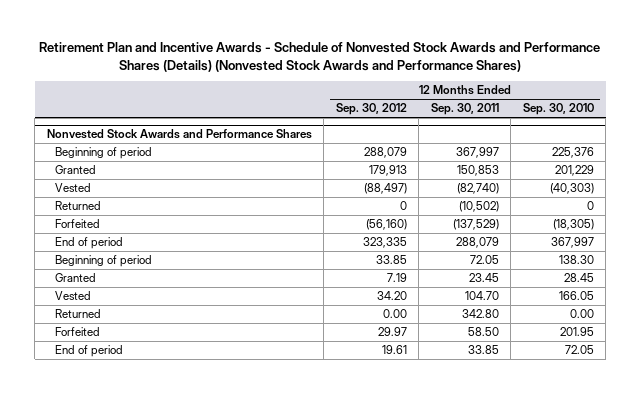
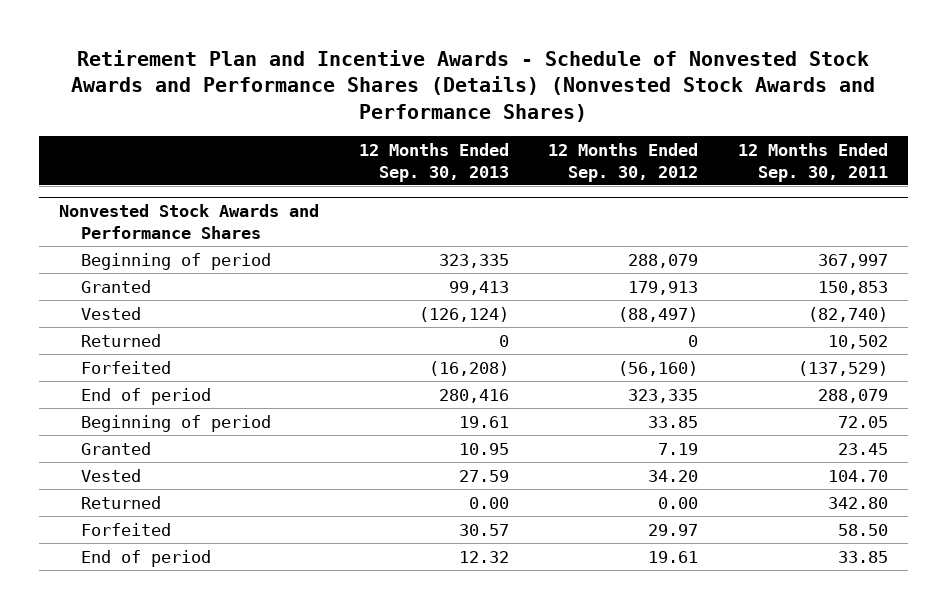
- | 12 Months Ended Sep. 30, 2012 | 12 Months Ended Sep. 30, 2011 | 12 Months Ended Sep. 30, 2010
+ | 12 Months Ended Sep. 30, 2013 | 12 Months Ended Sep. 30, 2012 | 12 Months Ended Sep. 30, 2011
@ Nonvested Stock Awards and Performance Shares
- Returned | 0 | (10,502) | 0
+ Returned | 0 | 0 | 10,502

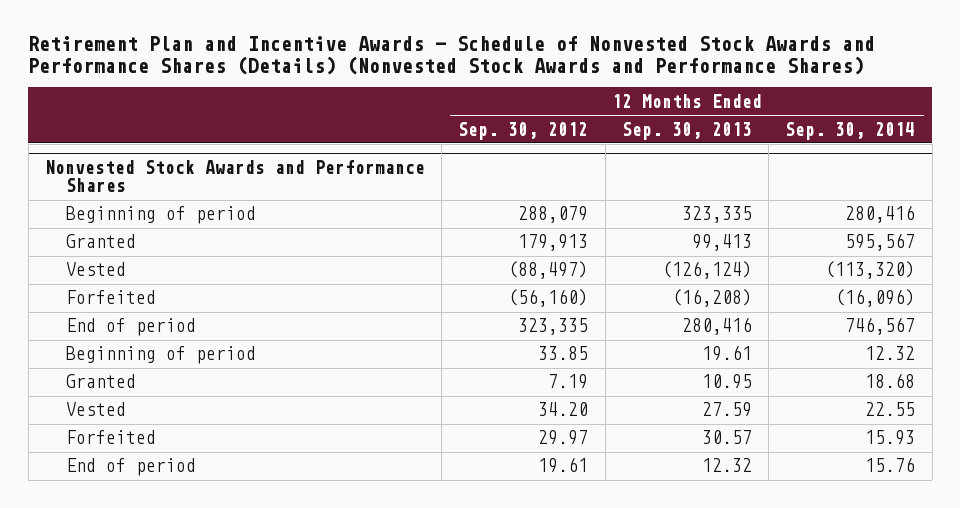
- | 12 Months Ended Sep. 30, 2013 | 12 Months Ended Sep. 30, 2012 | 12 Months Ended Sep. 30, 2011
+ | 12 Months Ended Sep. 30, 2012 | 12 Months Ended Sep. 30, 2013 | 12 Months Ended Sep. 30, 2014
@ Nonvested Stock Awards and Performance Shares
- Returned | 0 | 0 | 10,502
- Returned | 0.00 | 0.00 | 342.80

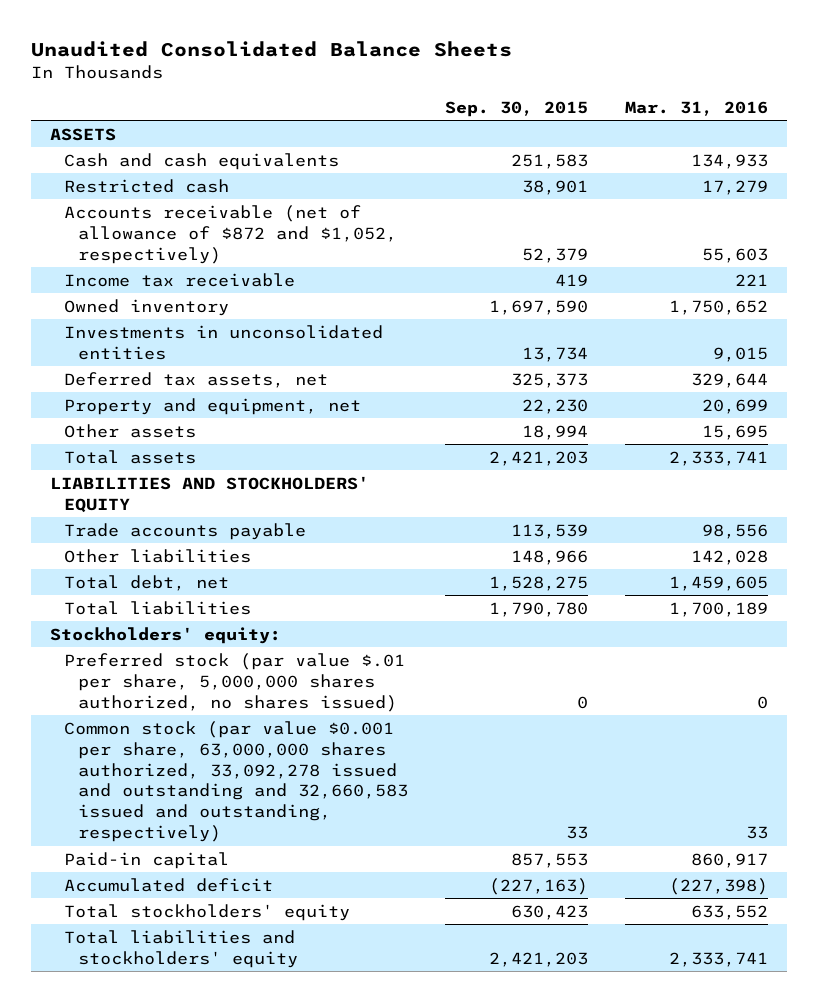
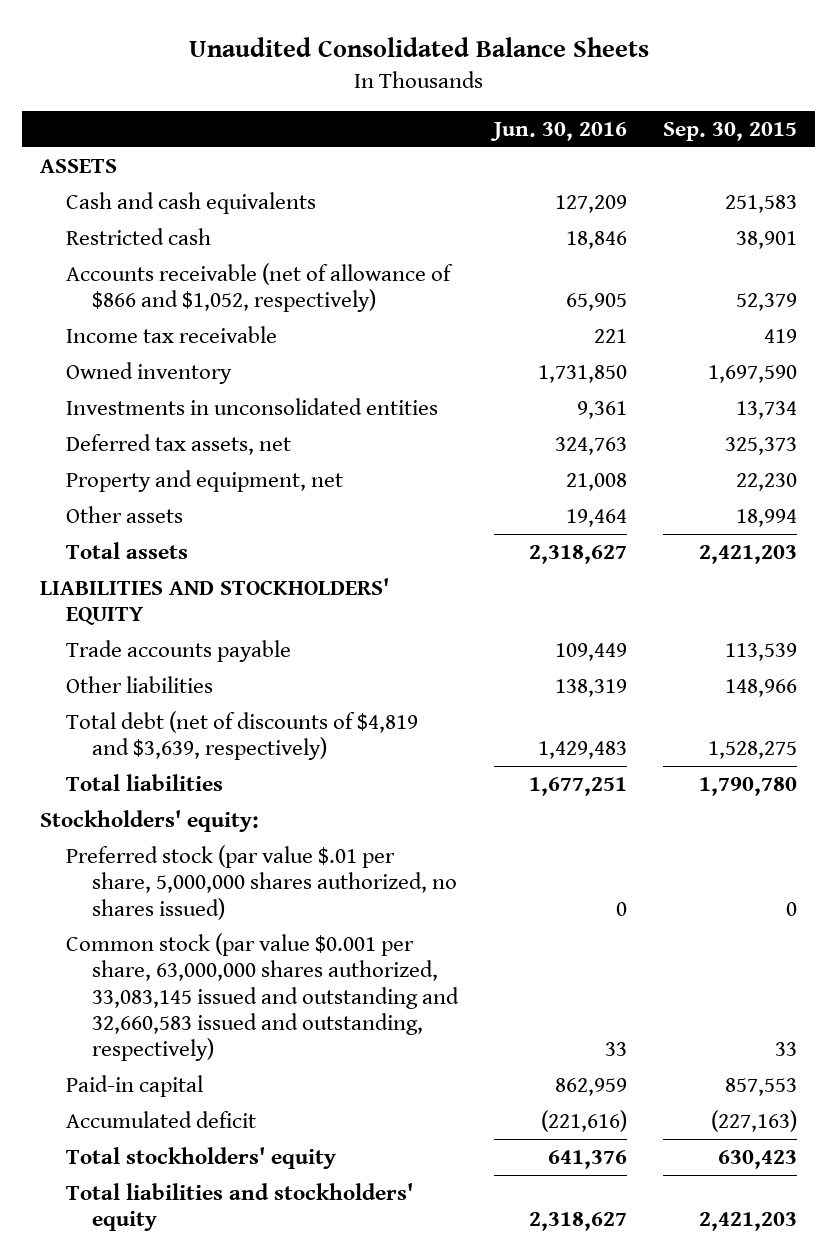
- | Sep. 30, 2015 | Mar. 31, 2016
+ | Jun. 30, 2016 | Sep. 30, 2015
- Accounts receivable (net of allowance of $872 and $1,052, respectively) | 52,379 | 55,603
+ Accounts receivable (net of allowance of $866 and $1,052, respectively) | 65,905 | 52,379
- Total debt, net | 1,528,275 | 1,459,605
+ Total debt (net of discounts of $4,819 and $3,639, respectively) | 1,429,483 | 1,528,275
- Common stock (par value $0.001 per share, 63,000,000 shares authorized, 33,092,278 issued and outstanding and 32,660,583 issued and outstanding, respectively) | 33 | 33
+ Common stock (par value $0.001 per share, 63,000,000 shares authorized, 33,083,145 issued and outstanding and 32,660,583 issued and outstanding, respectively) | 33 | 33

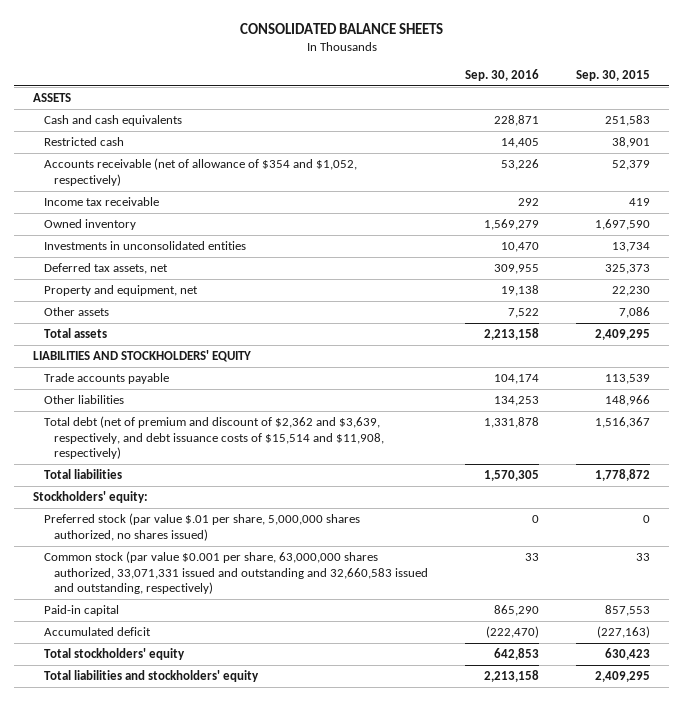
- Unaudited Consolidated Balance Sheets
+ CONSOLIDATED BALANCE SHEETS
- | Jun. 30, 2016 | Sep. 30, 2015
+ | Sep. 30, 2016 | Sep. 30, 2015
- Accounts receivable (net of allowance of $866 and $1,052, respectively) | 65,905 | 52,379
+ Accounts receivable (net of allowance of $354 and $1,052, respectively) | 53,226 | 52,379
- Other assets | 19,464 | 18,994
- Total assets | 2,318,627 | 2,421,203
+ Other assets | 7,522 | 7,086
+ Total assets | 2,213,158 | 2,409,295
- Total debt (net of discounts of $4,819 and $3,639, respectively) | 1,429,483 | 1,528,275
- Total liabilities | 1,677,251 | 1,790,780
+ Total debt (net of premium and discount of $2,362 and $3,639, respectively, and debt issuance costs of $15,514 and $11,908, respectively) | 1,331,878 | 1,516,367
+ Total liabilities | 1,570,305 | 1,778,872
- Common stock (par value $0.001 per share, 63,000,000 shares authorized, 33,083,145 issued and outstanding and 32,660,583 issued and outstanding, respectively) | 33 | 33
+ Common stock (par value $0.001 per share, 63,000,000 shares authorized, 33,071,331 issued and outstanding and 32,660,583 issued and outstanding, respectively) | 33 | 33
- Total liabilities and stockholders' equity | 2,318,627 | 2,421,203
+ Total liabilities and stockholders' equity | 2,213,158 | 2,409,295

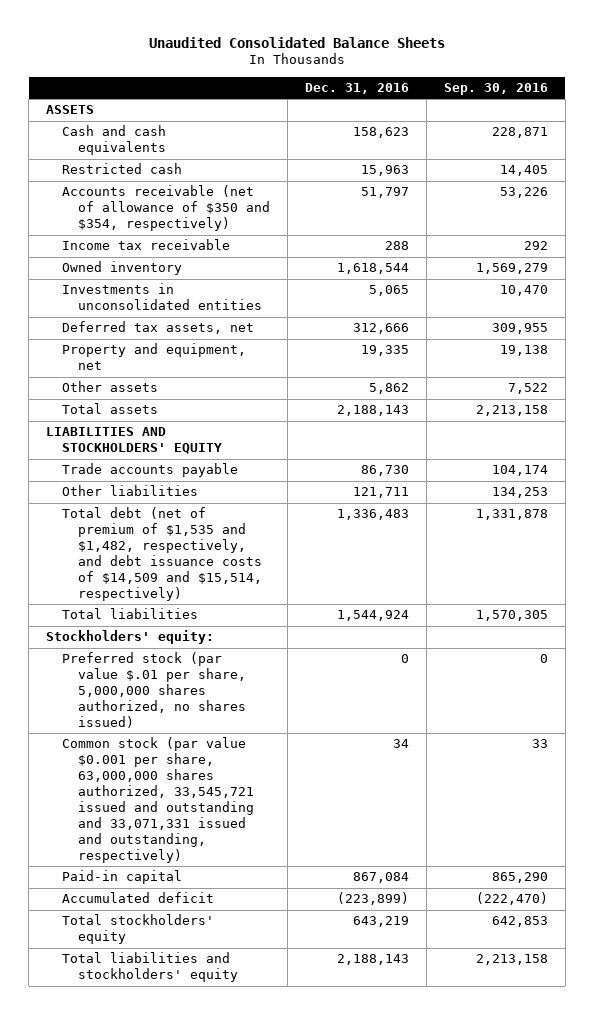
- CONSOLIDATED BALANCE SHEETS
+ Unaudited Consolidated Balance Sheets
- | Sep. 30, 2016 | Sep. 30, 2015
+ | Dec. 31, 2016 | Sep. 30, 2016
- Accounts receivable (net of allowance of $354 and $1,052, respectively) | 53,226 | 52,379
+ Accounts receivable (net of allowance of $350 and $354, respectively) | 51,797 | 53,226
- Total debt (net of premium and discount of $2,362 and $3,639, respectively, and debt issuance costs of $15,514 and $11,908, respectively) | 1,331,878 | 1,516,367
+ Total debt (net of premium of $1,535 and $1,482, respectively, and debt issuance costs of $14,509 and $15,514, respectively) | 1,336,483 | 1,331,878
- Common stock (par value $0.001 per share, 63,000,000 shares authorized, 33,071,331 issued and outstanding and 32,660,583 issued and outstanding, respectively) | 33 | 33
+ Common stock (par value $0.001 per share, 63,000,000 shares authorized, 33,545,721 issued and outstanding and 33,071,331 issued and outstanding, respectively) | 34 | 33

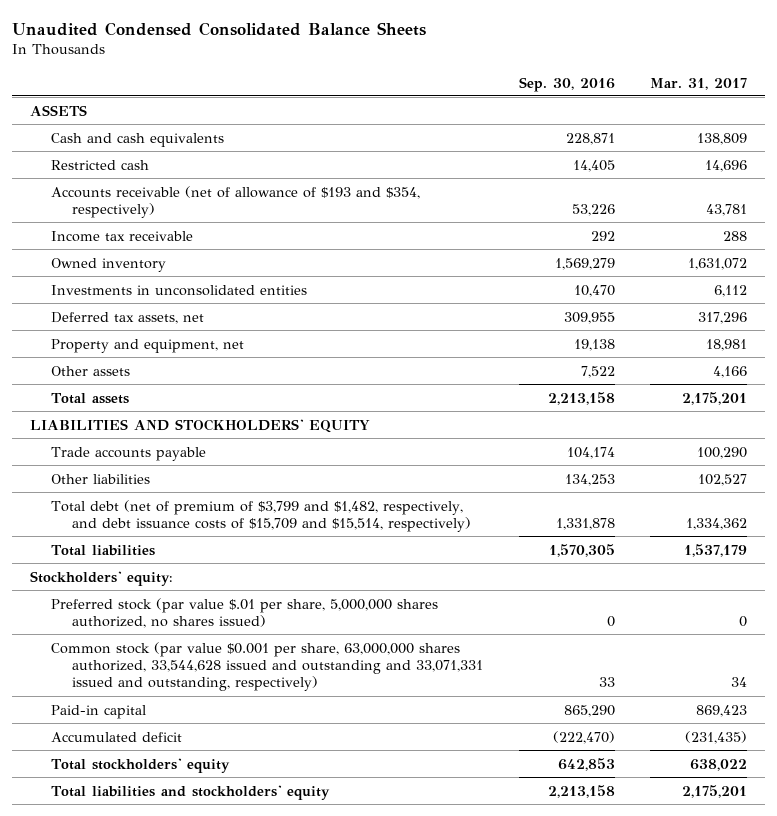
- Unaudited Consolidated Balance Sheets
+ Unaudited Condensed Consolidated Balance Sheets
- | Dec. 31, 2016 | Sep. 30, 2016
+ | Sep. 30, 2016 | Mar. 31, 2017
- Accounts receivable (net of allowance of $350 and $354, respectively) | 51,797 | 53,226
+ Accounts receivable (net of allowance of $193 and $354, respectively) | 53,226 | 43,781
- Total debt (net of premium of $1,535 and $1,482, respectively, and debt issuance costs of $14,509 and $15,514, respectively) | 1,336,483 | 1,331,878
+ Total debt (net of premium of $3,799 and $1,482, respectively, and debt issuance costs of $15,709 and $15,514, respectively) | 1,331,878 | 1,334,362
- Common stock (par value $0.001 per share, 63,000,000 shares authorized, 33,545,721 issued and outstanding and 33,071,331 issued and outstanding, respectively) | 34 | 33
+ Common stock (par value $0.001 per share, 63,000,000 shares authorized, 33,544,628 issued and outstanding and 33,071,331 issued and outstanding, respectively) | 33 | 34

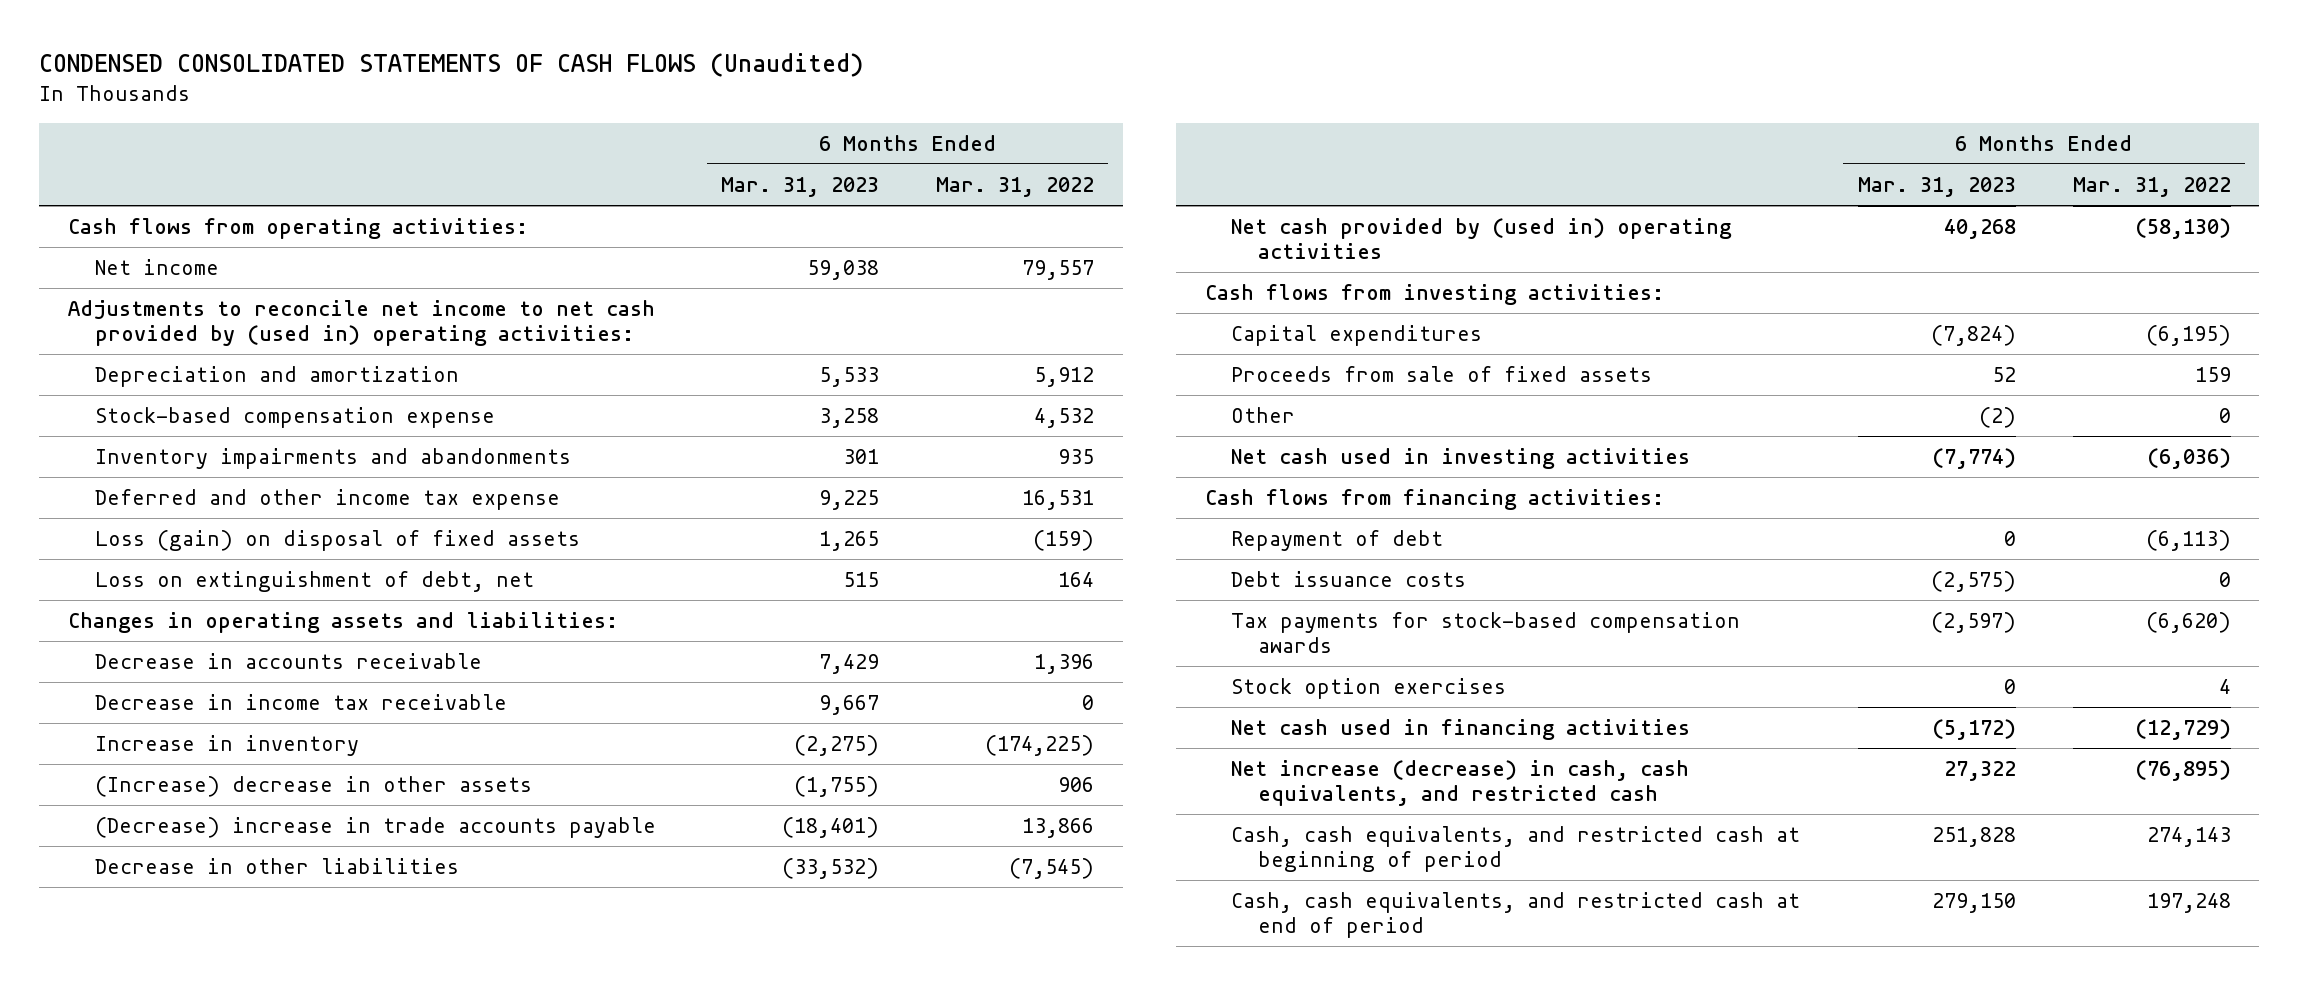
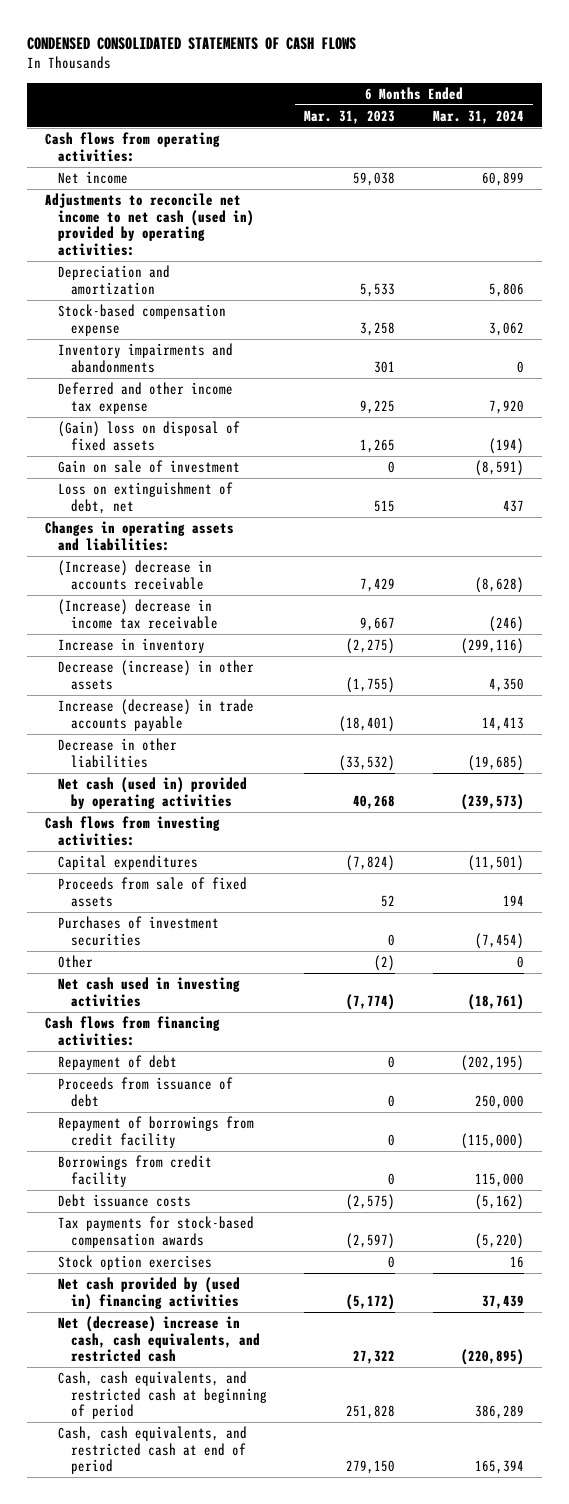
- CONDENSED CONSOLIDATED STATEMENTS OF CASH FLOWS (Unaudited)
+ CONDENSED CONSOLIDATED STATEMENTS OF CASH FLOWS
- | 6 Months Ended Mar. 31, 2023 | 6 Months Ended Mar. 31, 2022
+ | 6 Months Ended Mar. 31, 2023 | 6 Months Ended Mar. 31, 2024
- Adjustments to reconcile net income to net cash provided by (used in) operating activities:
+ Adjustments to reconcile net income to net cash (used in) provided by operating activities:
- Loss (gain) on disposal of fixed assets | 1,265 | (159)
+ (Gain) loss on disposal of fixed assets | 1,265 | (194)
+ Gain on sale of investment | 0 | (8,591)
- Decrease in accounts receivable | 7,429 | 1,396
- Decrease in income tax receivable | 9,667 | 0
+ (Increase) decrease in accounts receivable | 7,429 | (8,628)
+ (Increase) decrease in income tax receivable | 9,667 | (246)
- (Increase) decrease in other assets | (1,755) | 906
- (Decrease) increase in trade accounts payable | (18,401) | 13,866
+ Decrease (increase) in other assets | (1,755) | 4,350
+ Increase (decrease) in trade accounts payable | (18,401) | 14,413
- Net cash provided by (used in) operating activities | 40,268 | (58,130)
+ Net cash (used in) provided by operating activities | 40,268 | (239,573)
+ Purchases of investment securities | 0 | (7,454)
+ Proceeds from issuance of debt | 0 | 250,000
+ Repayment of borrowings from credit facility | 0 | (115,000)
+ Borrowings from credit facility | 0 | 115,000
- Net cash used in financing activities | (5,172) | (12,729)
- Net increase (decrease) in cash, cash equivalents, and restricted cash | 27,322 | (76,895)
+ Net cash provided by (used in) financing activities | (5,172) | 37,439
+ Net (decrease) increase in cash, cash equivalents, and restricted cash | 27,322 | (220,895)

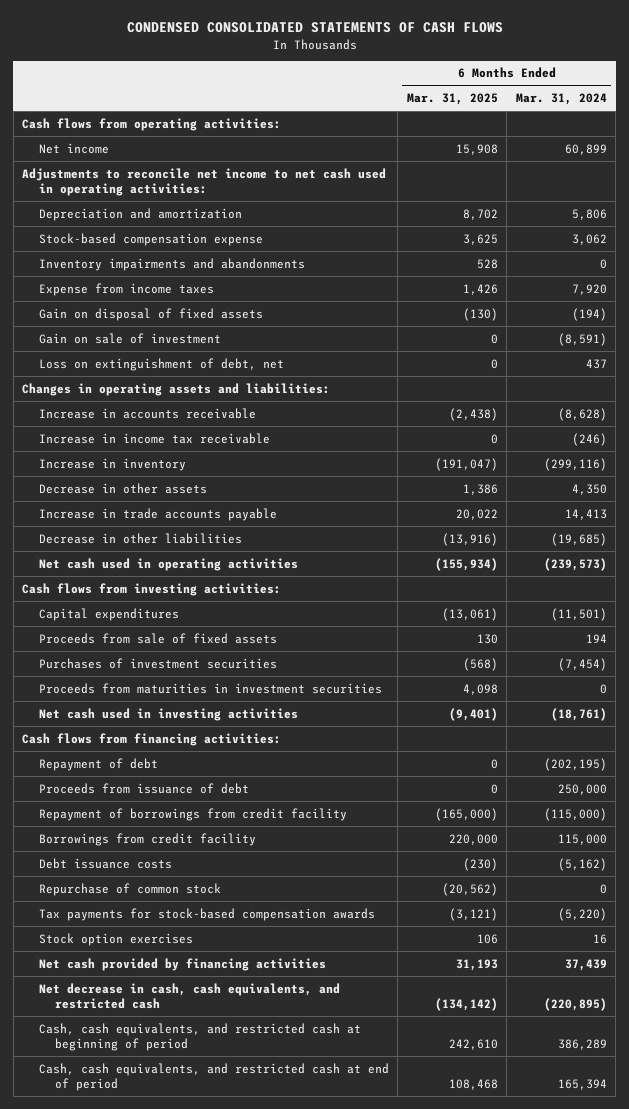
- | 6 Months Ended Mar. 31, 2023 | 6 Months Ended Mar. 31, 2024
+ | 6 Months Ended Mar. 31, 2025 | 6 Months Ended Mar. 31, 2024
- Adjustments to reconcile net income to net cash (used in) provided by operating activities:
+ Adjustments to reconcile net income to net cash used in operating activities:
- Deferred and other income tax expense | 9,225 | 7,920
- (Gain) loss on disposal of fixed assets | 1,265 | (194)
+ Expense from income taxes | 1,426 | 7,920
+ Gain on disposal of fixed assets | (130) | (194)
- (Increase) decrease in accounts receivable | 7,429 | (8,628)
- (Increase) decrease in income tax receivable | 9,667 | (246)
+ Increase in accounts receivable | (2,438) | (8,628)
+ Increase in income tax receivable | 0 | (246)
- Decrease (increase) in other assets | (1,755) | 4,350
- Increase (decrease) in trade accounts payable | (18,401) | 14,413
+ Decrease in other assets | 1,386 | 4,350
+ Increase in trade accounts payable | 20,022 | 14,413
- Net cash (used in) provided by operating activities | 40,268 | (239,573)
+ Net cash used in operating activities | (155,934) | (239,573)
- Other | (2) | 0
+ Proceeds from maturities in investment securities | 4,098 | 0
+ Repurchase of common stock | (20,562) | 0
- Net cash provided by (used in) financing activities | (5,172) | 37,439
- Net (decrease) increase in cash, cash equivalents, and restricted cash | 27,322 | (220,895)
+ Net cash provided by financing activities | 31,193 | 37,439
+ Net decrease in cash, cash equivalents, and restricted cash | (134,142) | (220,895)

